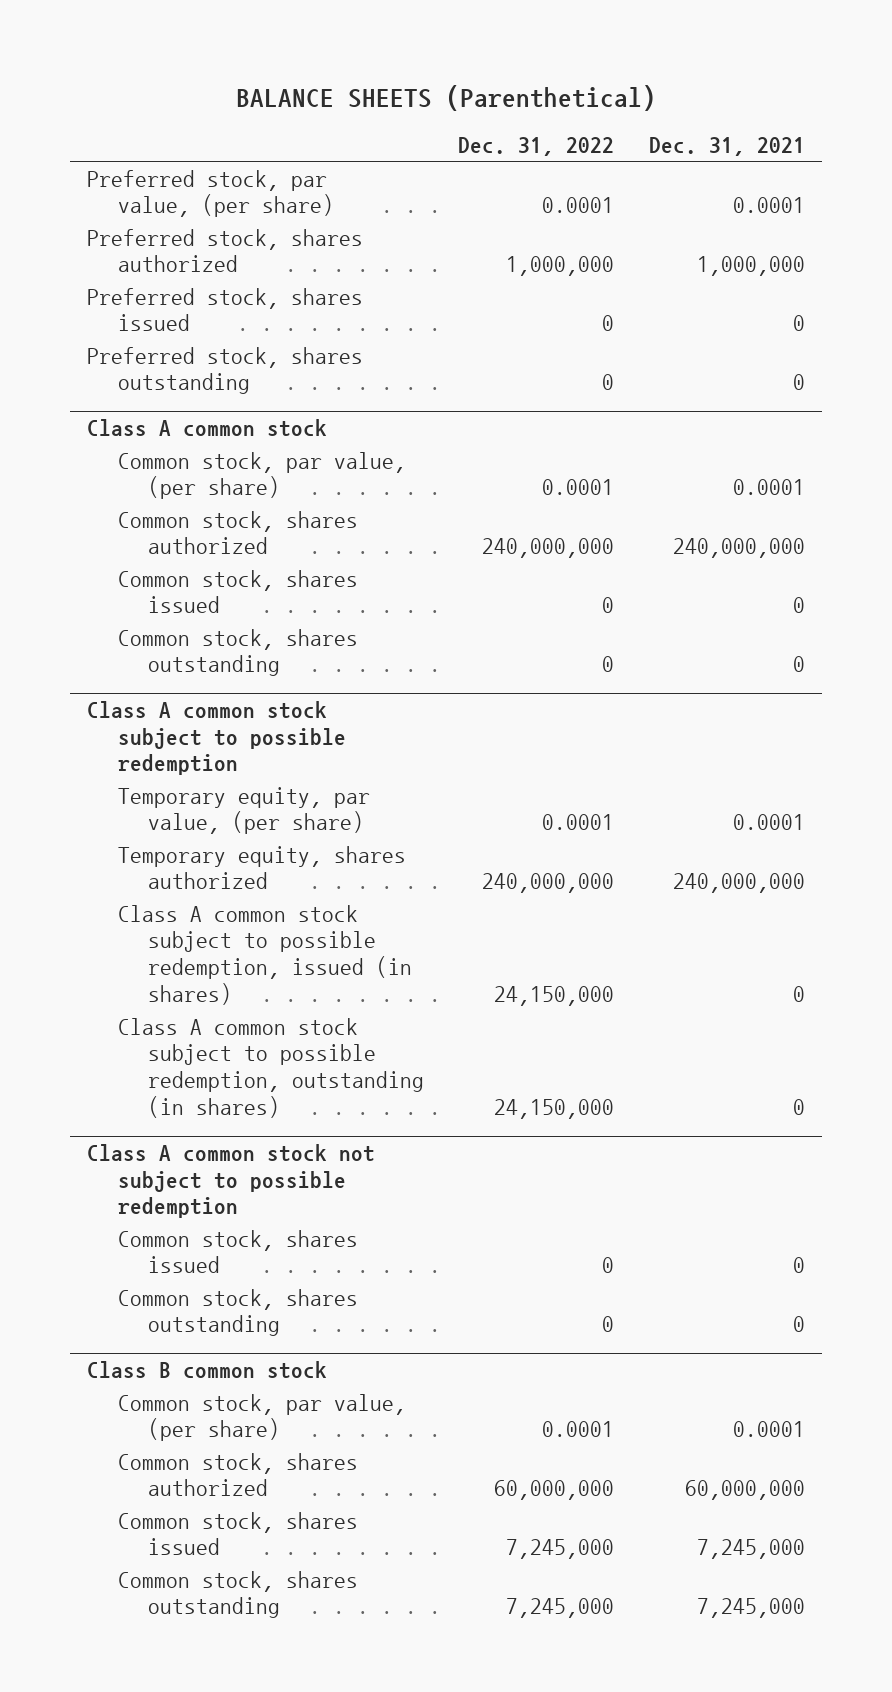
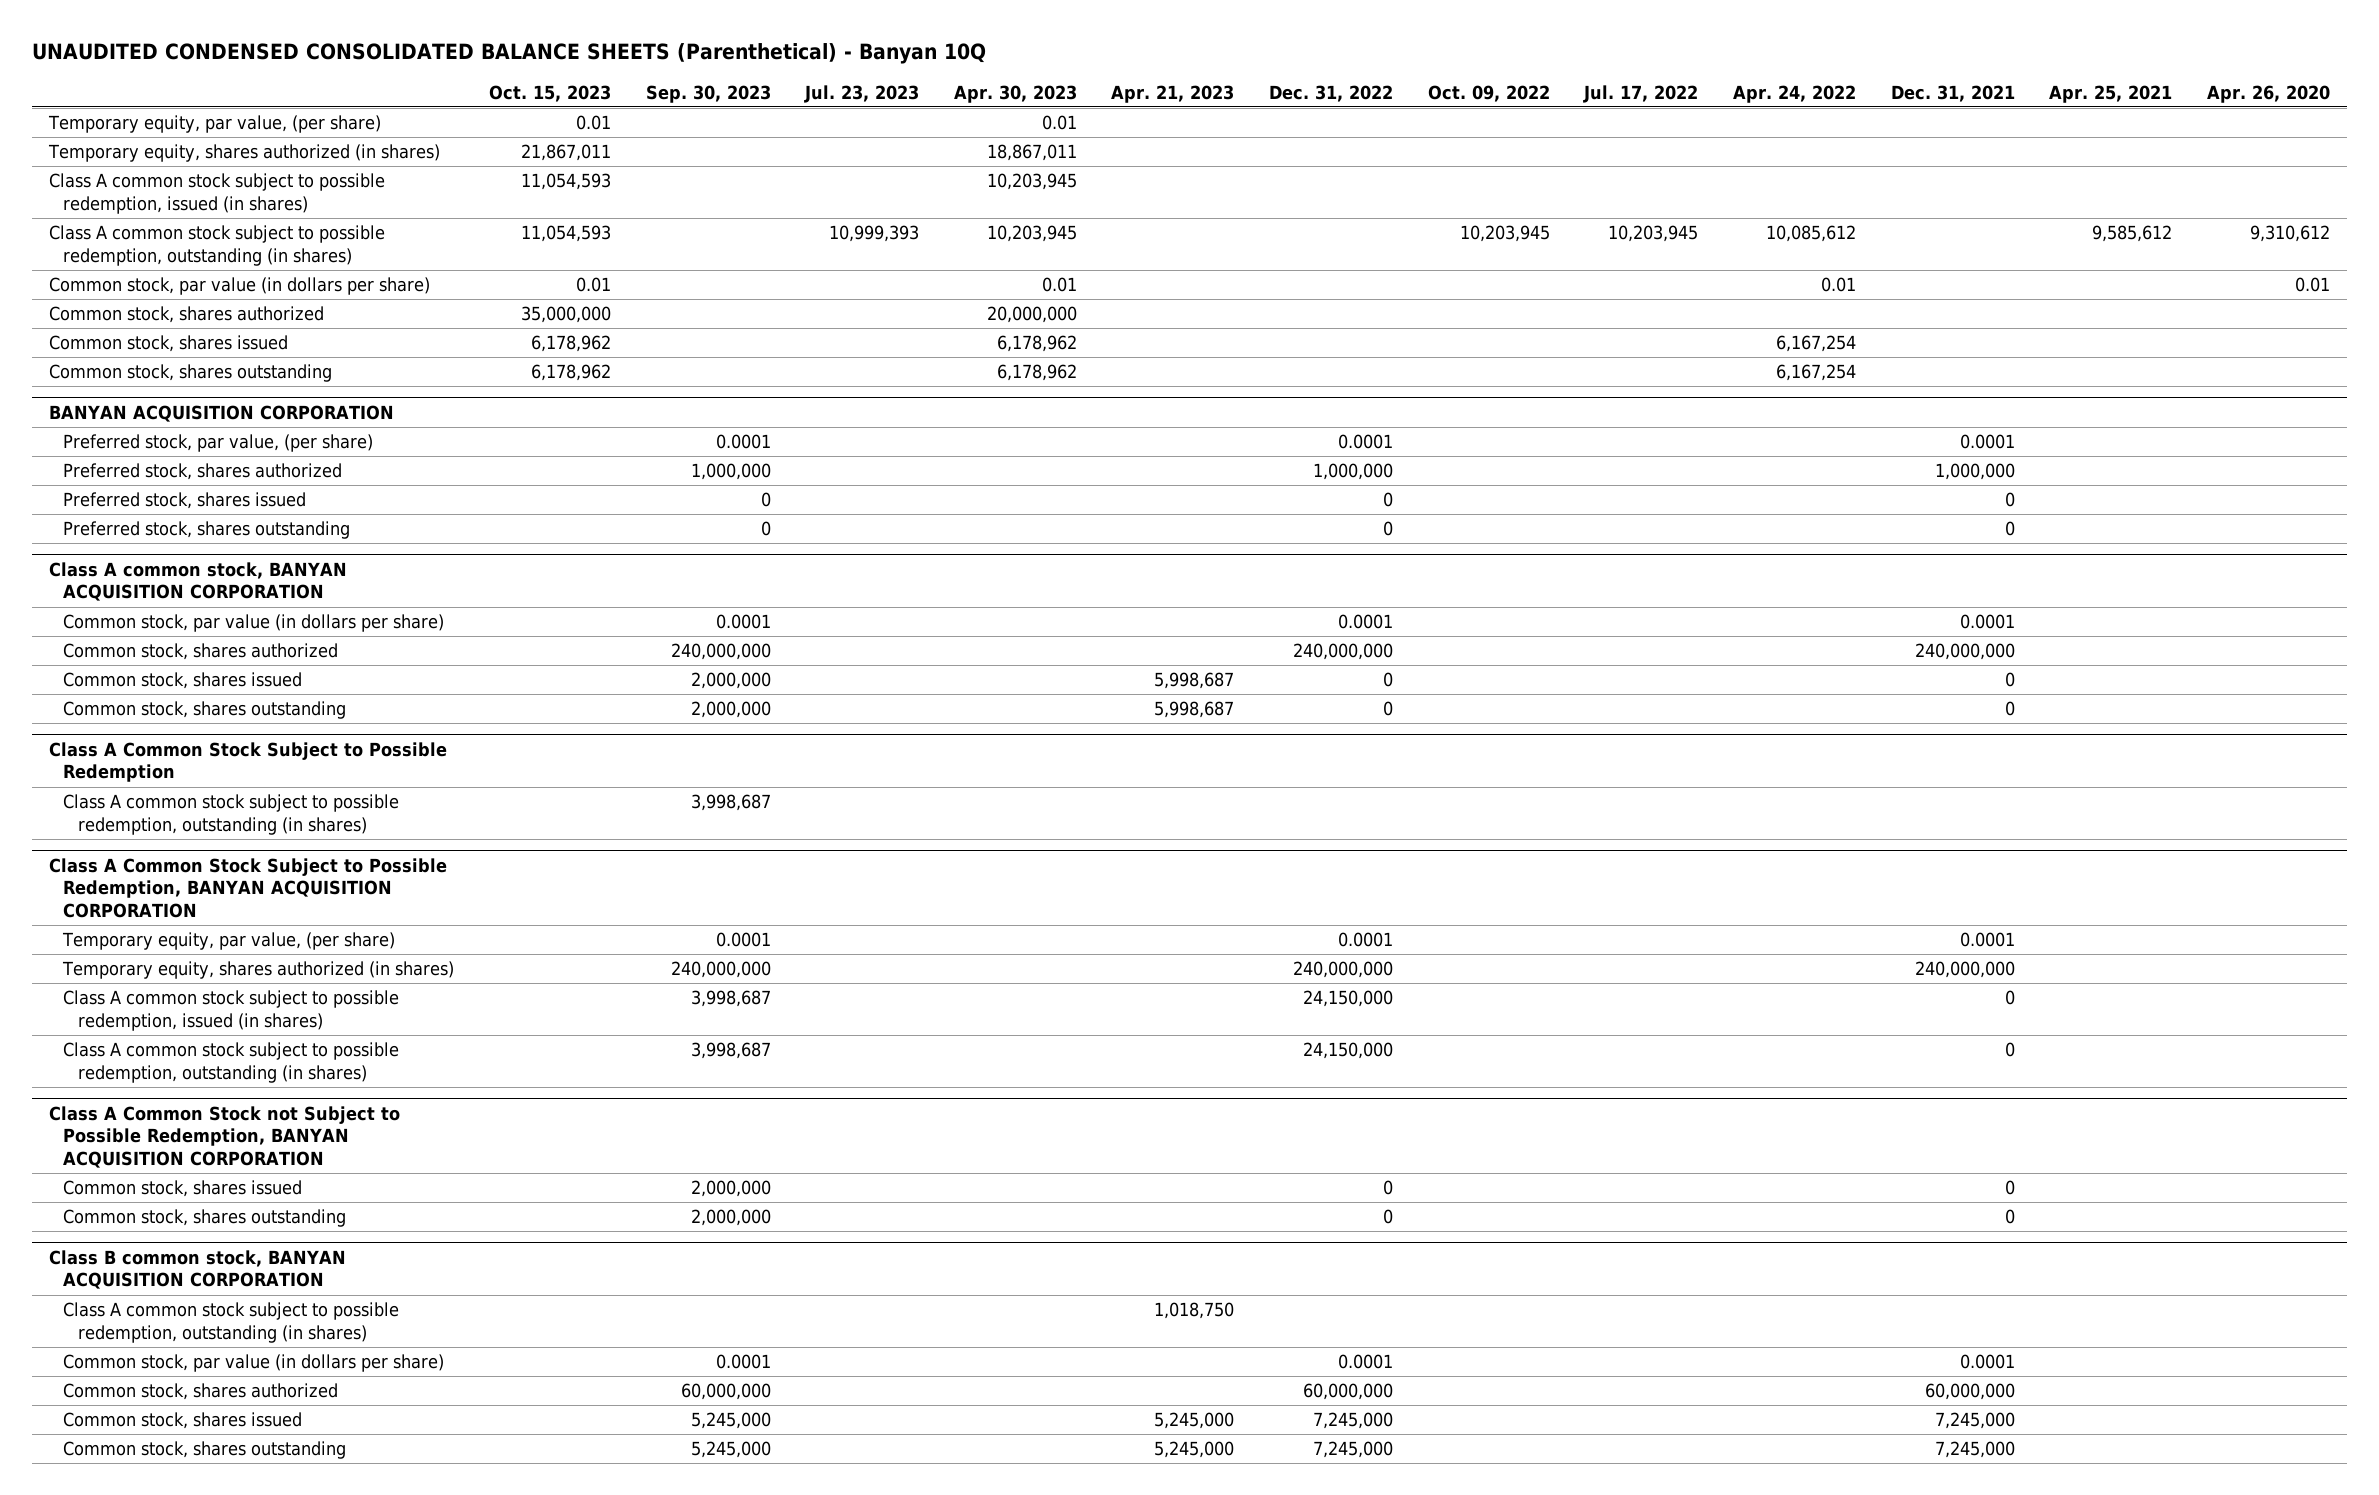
- BALANCE SHEETS (Parenthetical)
+ UNAUDITED CONDENSED CONSOLIDATED BALANCE SHEETS (Parenthetical) - Banyan 10Q
- | Dec. 31, 2022 | Dec. 31, 2021
+ | Oct. 15, 2023 | Sep. 30, 2023 | Jul. 23, 2023 | Apr. 30, 2023 | Apr. 21, 2023 | Dec. 31, 2022 | Oct. 09, 2022 | Jul. 17, 2022 | Apr. 24, 2022 | Dec. 31, 2021 | Apr. 25, 2021 | Apr. 26, 2020
+ Temporary equity, par value, (per share) | 0.01 | | | 0.01 | | | | | | | |
+ Temporary equity, shares authorized (in shares) | 21,867,011 | | | 18,867,011 | | | | | | | |
+ Class A common stock subject to possible redemption, issued (in shares) | 11,054,593 | | | 10,203,945 | | | | | | | |
+ Class A common stock subject to possible redemption, outstanding (in shares) | 11,054,593 | | 10,999,393 | 10,203,945 | | | 10,203,945 | 10,203,945 | 10,085,612 | | 9,585,612 | 9,310,612
+ Common stock, par value (in dollars per share) | 0.01 | | | 0.01 | | | | | 0.01 | | | 0.01
+ Common stock, shares authorized | 35,000,000 | | | 20,000,000 | | | | | | | |
+ Common stock, shares issued | 6,178,962 | | | 6,178,962 | | | | | 6,167,254 | | |
+ Common stock, shares outstanding | 6,178,962 | | | 6,178,962 | | | | | 6,167,254 | | |
+ BANYAN ACQUISITION CORPORATION
- Class A common stock
- Common stock, par value, (per share) | 0.0001 | 0.0001
+ Class A common stock, BANYAN ACQUISITION CORPORATION
+ Common stock, par value (in dollars per share) | | 0.0001 | | | | 0.0001 | | | | 0.0001 | |
- Class A common stock subject to possible redemption
+ Class A Common Stock Subject to Possible Redemption
+ Class A common stock subject to possible redemption, outstanding (in shares) | | 3,998,687 | | | | | | | | | |
+ Class A Common Stock Subject to Possible Redemption, BANYAN ACQUISITION CORPORATION
- Temporary equity, shares authorized | 240,000,000 | 240,000,000
+ Temporary equity, shares authorized (in shares) | | 240,000,000 | | | | 240,000,000 | | | | 240,000,000 | |
- Class A common stock not subject to possible redemption
+ Class A Common Stock not Subject to Possible Redemption, BANYAN ACQUISITION CORPORATION
- Class B common stock
- Common stock, par value, (per share) | 0.0001 | 0.0001
+ Class B common stock, BANYAN ACQUISITION CORPORATION
+ Class A common stock subject to possible redemption, outstanding (in shares) | | | | | 1,018,750 | | | | | | |
+ Common stock, par value (in dollars per share) | | 0.0001 | | | | 0.0001 | | | | 0.0001 | |

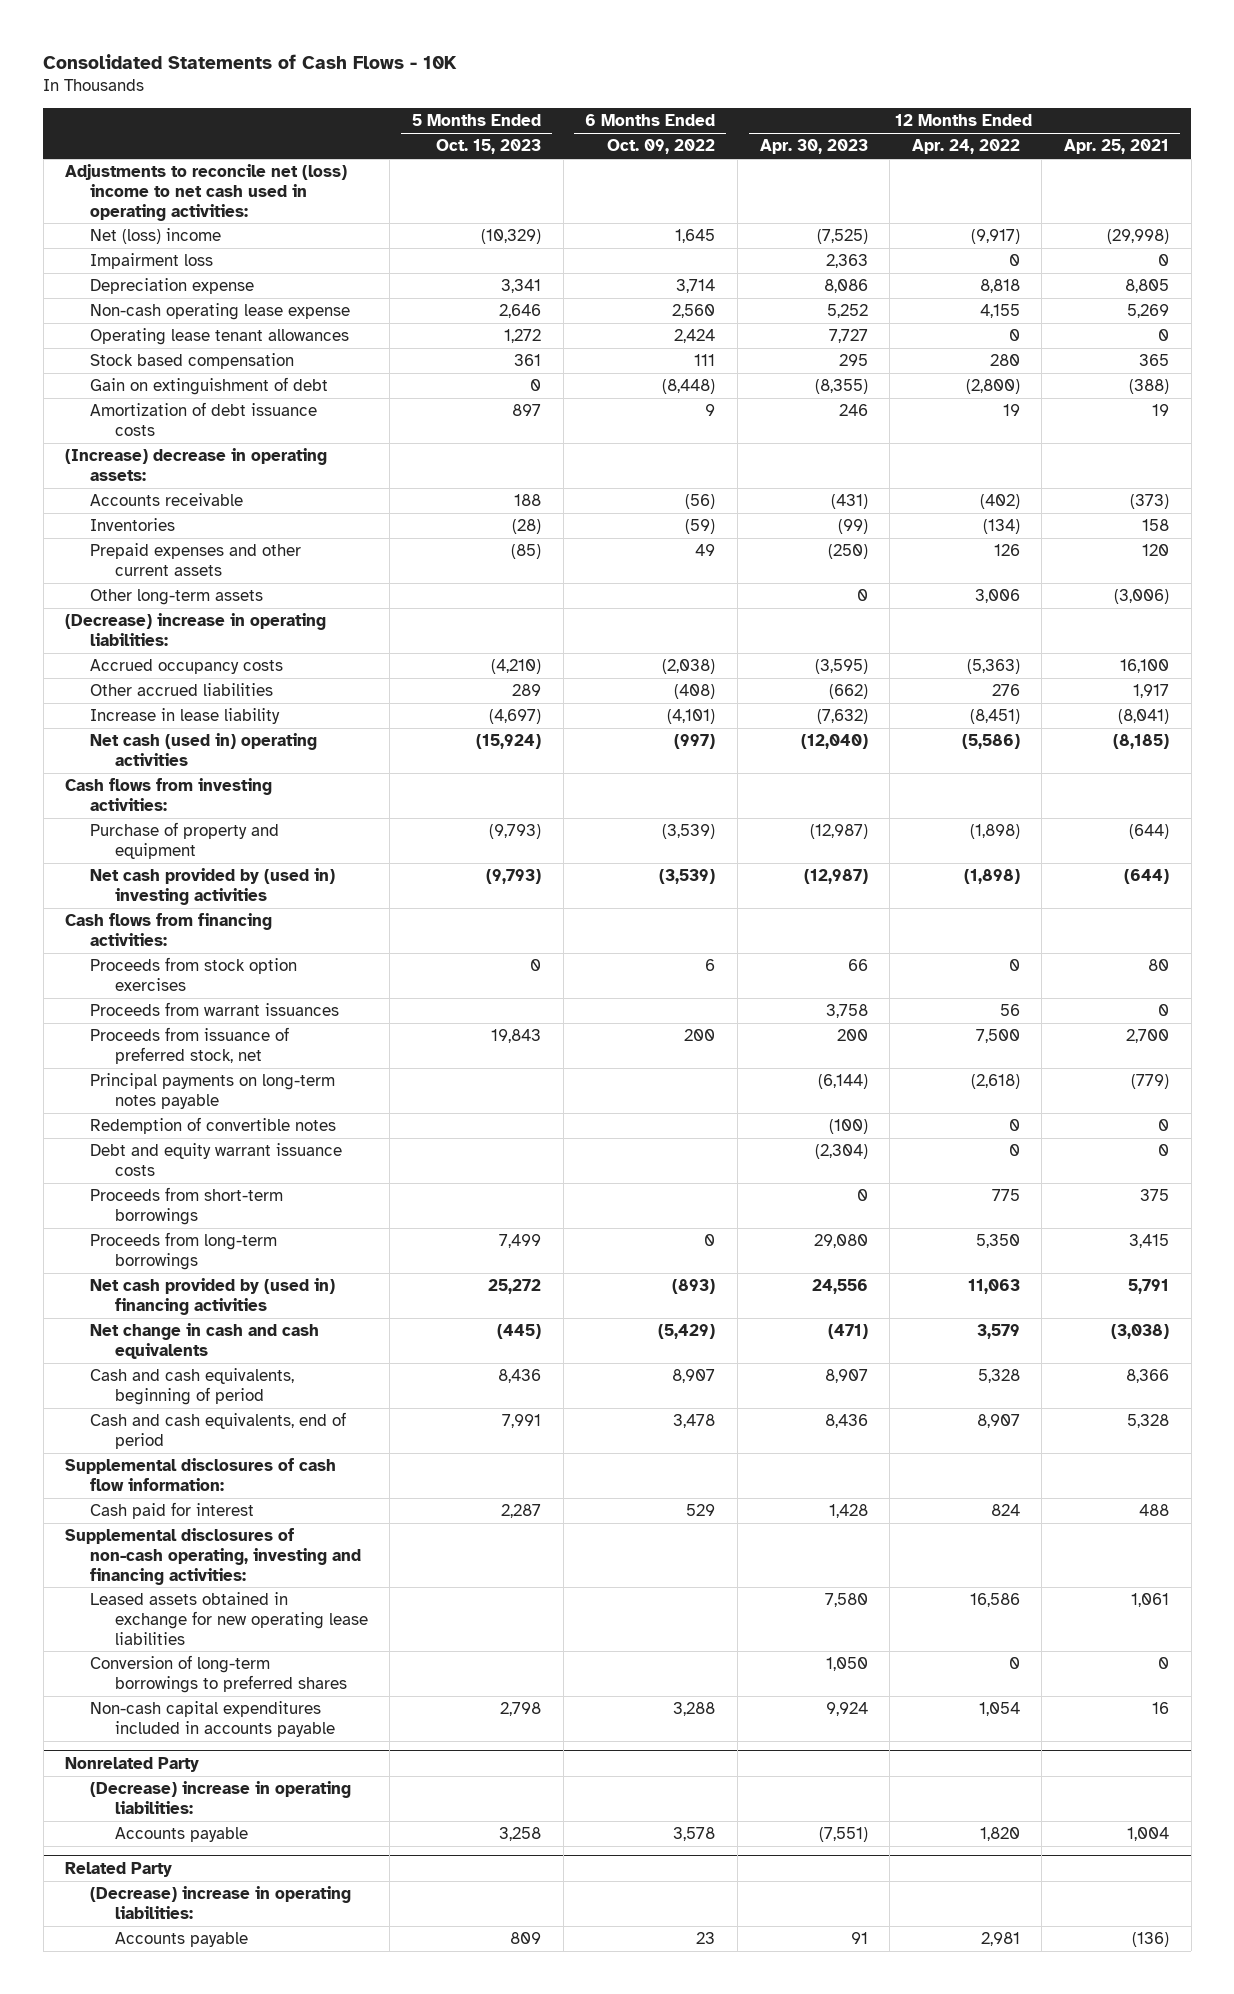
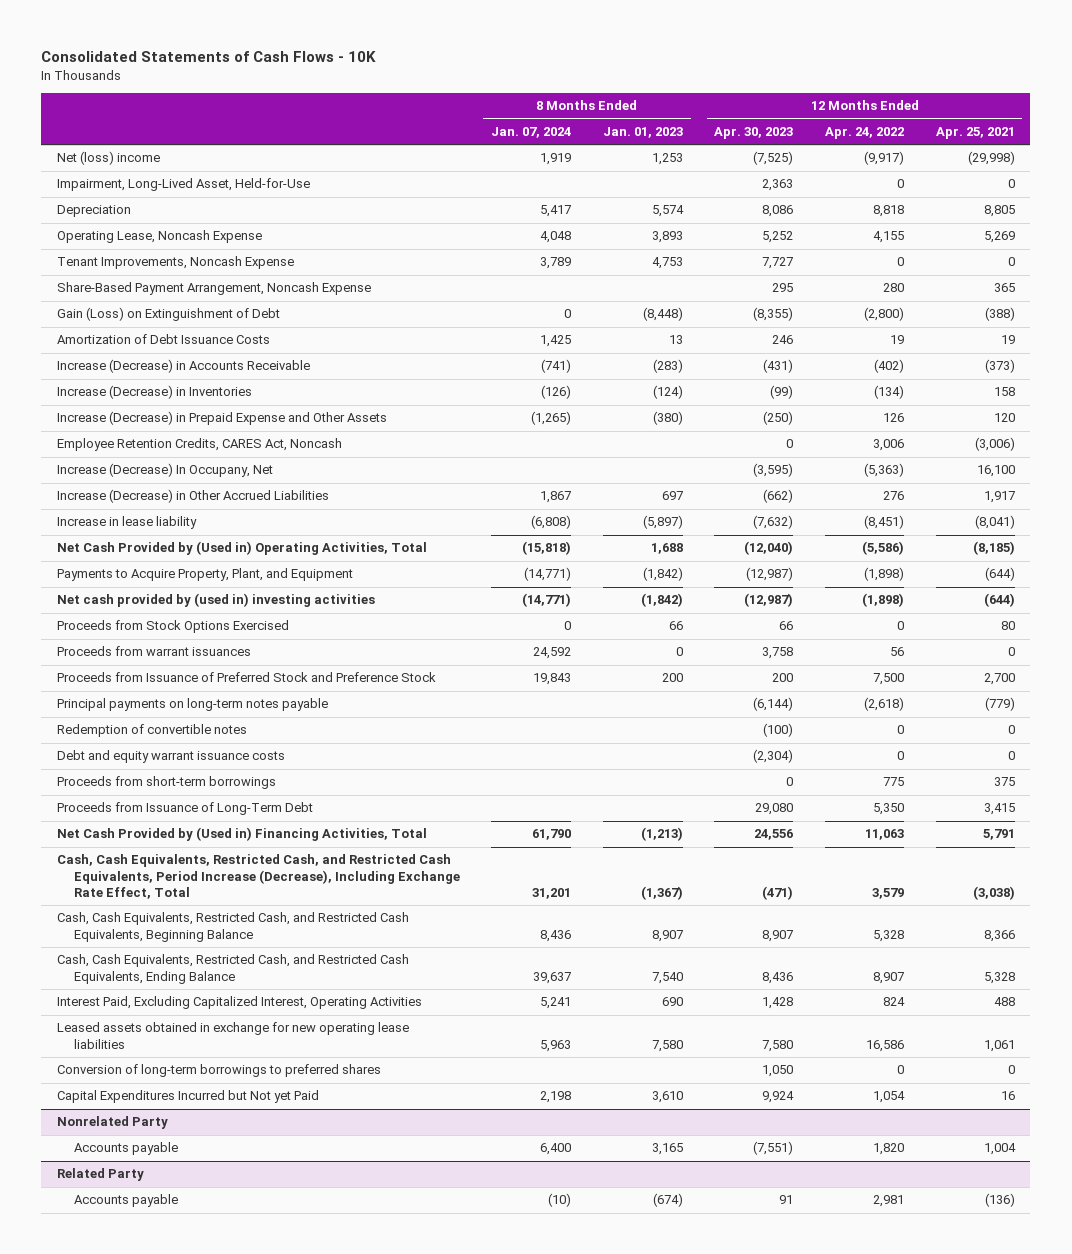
- | 5 Months Ended Oct. 15, 2023 | 6 Months Ended Oct. 09, 2022 | 12 Months Ended Apr. 30, 2023 | 12 Months Ended Apr. 24, 2022 | 12 Months Ended Apr. 25, 2021
+ | 8 Months Ended Jan. 07, 2024 | 8 Months Ended Jan. 01, 2023 | 12 Months Ended Apr. 30, 2023 | 12 Months Ended Apr. 24, 2022 | 12 Months Ended Apr. 25, 2021
- Adjustments to reconcile net (loss) income to net cash used in operating activities:
- Impairment loss | | | 2,363 | 0 | 0
- Depreciation expense | 3,341 | 3,714 | 8,086 | 8,818 | 8,805
- Non-cash operating lease expense | 2,646 | 2,560 | 5,252 | 4,155 | 5,269
- Operating lease tenant allowances | 1,272 | 2,424 | 7,727 | 0 | 0
- Stock based compensation | 361 | 111 | 295 | 280 | 365
- Gain on extinguishment of debt | 0 | (8,448) | (8,355) | (2,800) | (388)
- Amortization of debt issuance costs | 897 | 9 | 246 | 19 | 19
- (Increase) decrease in operating assets:
- Accounts receivable | 188 | (56) | (431) | (402) | (373)
- Inventories | (28) | (59) | (99) | (134) | 158
- Prepaid expenses and other current assets | (85) | 49 | (250) | 126 | 120
- Other long-term assets | | | 0 | 3,006 | (3,006)
- (Decrease) increase in operating liabilities:
- Accrued occupancy costs | (4,210) | (2,038) | (3,595) | (5,363) | 16,100
- Other accrued liabilities | 289 | (408) | (662) | 276 | 1,917
+ Impairment, Long-Lived Asset, Held-for-Use | | | 2,363 | 0 | 0
+ Depreciation | 5,417 | 5,574 | 8,086 | 8,818 | 8,805
+ Operating Lease, Noncash Expense | 4,048 | 3,893 | 5,252 | 4,155 | 5,269
+ Tenant Improvements, Noncash Expense | 3,789 | 4,753 | 7,727 | 0 | 0
+ Share-Based Payment Arrangement, Noncash Expense | | | 295 | 280 | 365
+ Gain (Loss) on Extinguishment of Debt | 0 | (8,448) | (8,355) | (2,800) | (388)
+ Amortization of Debt Issuance Costs | 1,425 | 13 | 246 | 19 | 19
+ Increase (Decrease) in Accounts Receivable | (741) | (283) | (431) | (402) | (373)
+ Increase (Decrease) in Inventories | (126) | (124) | (99) | (134) | 158
+ Increase (Decrease) in Prepaid Expense and Other Assets | (1,265) | (380) | (250) | 126 | 120
+ Employee Retention Credits, CARES Act, Noncash | | | 0 | 3,006 | (3,006)
+ Increase (Decrease) In Occupany, Net | | | (3,595) | (5,363) | 16,100
+ Increase (Decrease) in Other Accrued Liabilities | 1,867 | 697 | (662) | 276 | 1,917
- Net cash (used in) operating activities | (15,924) | (997) | (12,040) | (5,586) | (8,185)
- Cash flows from investing activities:
- Purchase of property and equipment | (9,793) | (3,539) | (12,987) | (1,898) | (644)
+ Net Cash Provided by (Used in) Operating Activities, Total | (15,818) | 1,688 | (12,040) | (5,586) | (8,185)
+ Payments to Acquire Property, Plant, and Equipment | (14,771) | (1,842) | (12,987) | (1,898) | (644)
- Cash flows from financing activities:
- Proceeds from stock option exercises | 0 | 6 | 66 | 0 | 80
+ Proceeds from Stock Options Exercised | 0 | 66 | 66 | 0 | 80
- Proceeds from issuance of preferred stock, net | 19,843 | 200 | 200 | 7,500 | 2,700
+ Proceeds from Issuance of Preferred Stock and Preference Stock | 19,843 | 200 | 200 | 7,500 | 2,700
- Proceeds from long-term borrowings | 7,499 | 0 | 29,080 | 5,350 | 3,415
- Net cash provided by (used in) financing activities | 25,272 | (893) | 24,556 | 11,063 | 5,791
- Net change in cash and cash equivalents | (445) | (5,429) | (471) | 3,579 | (3,038)
- Cash and cash equivalents, beginning of period | 8,436 | 8,907 | 8,907 | 5,328 | 8,366
- Cash and cash equivalents, end of period | 7,991 | 3,478 | 8,436 | 8,907 | 5,328
- Supplemental disclosures of cash flow information:
- Cash paid for interest | 2,287 | 529 | 1,428 | 824 | 488
- Supplemental disclosures of non-cash operating, investing and financing activities:
+ Proceeds from Issuance of Long-Term Debt | | | 29,080 | 5,350 | 3,415
+ Net Cash Provided by (Used in) Financing Activities, Total | 61,790 | (1,213) | 24,556 | 11,063 | 5,791
+ Cash, Cash Equivalents, Restricted Cash, and Restricted Cash Equivalents, Period Increase (Decrease), Including Exchange Rate Effect, Total | 31,201 | (1,367) | (471) | 3,579 | (3,038)
+ Cash, Cash Equivalents, Restricted Cash, and Restricted Cash Equivalents, Beginning Balance | 8,436 | 8,907 | 8,907 | 5,328 | 8,366
+ Cash, Cash Equivalents, Restricted Cash, and Restricted Cash Equivalents, Ending Balance | 39,637 | 7,540 | 8,436 | 8,907 | 5,328
+ Interest Paid, Excluding Capitalized Interest, Operating Activities | 5,241 | 690 | 1,428 | 824 | 488
- Non-cash capital expenditures included in accounts payable | 2,798 | 3,288 | 9,924 | 1,054 | 16
+ Capital Expenditures Incurred but Not yet Paid | 2,198 | 3,610 | 9,924 | 1,054 | 16
@ Nonrelated Party
- (Decrease) increase in operating liabilities:
@ Related Party
- (Decrease) increase in operating liabilities:

